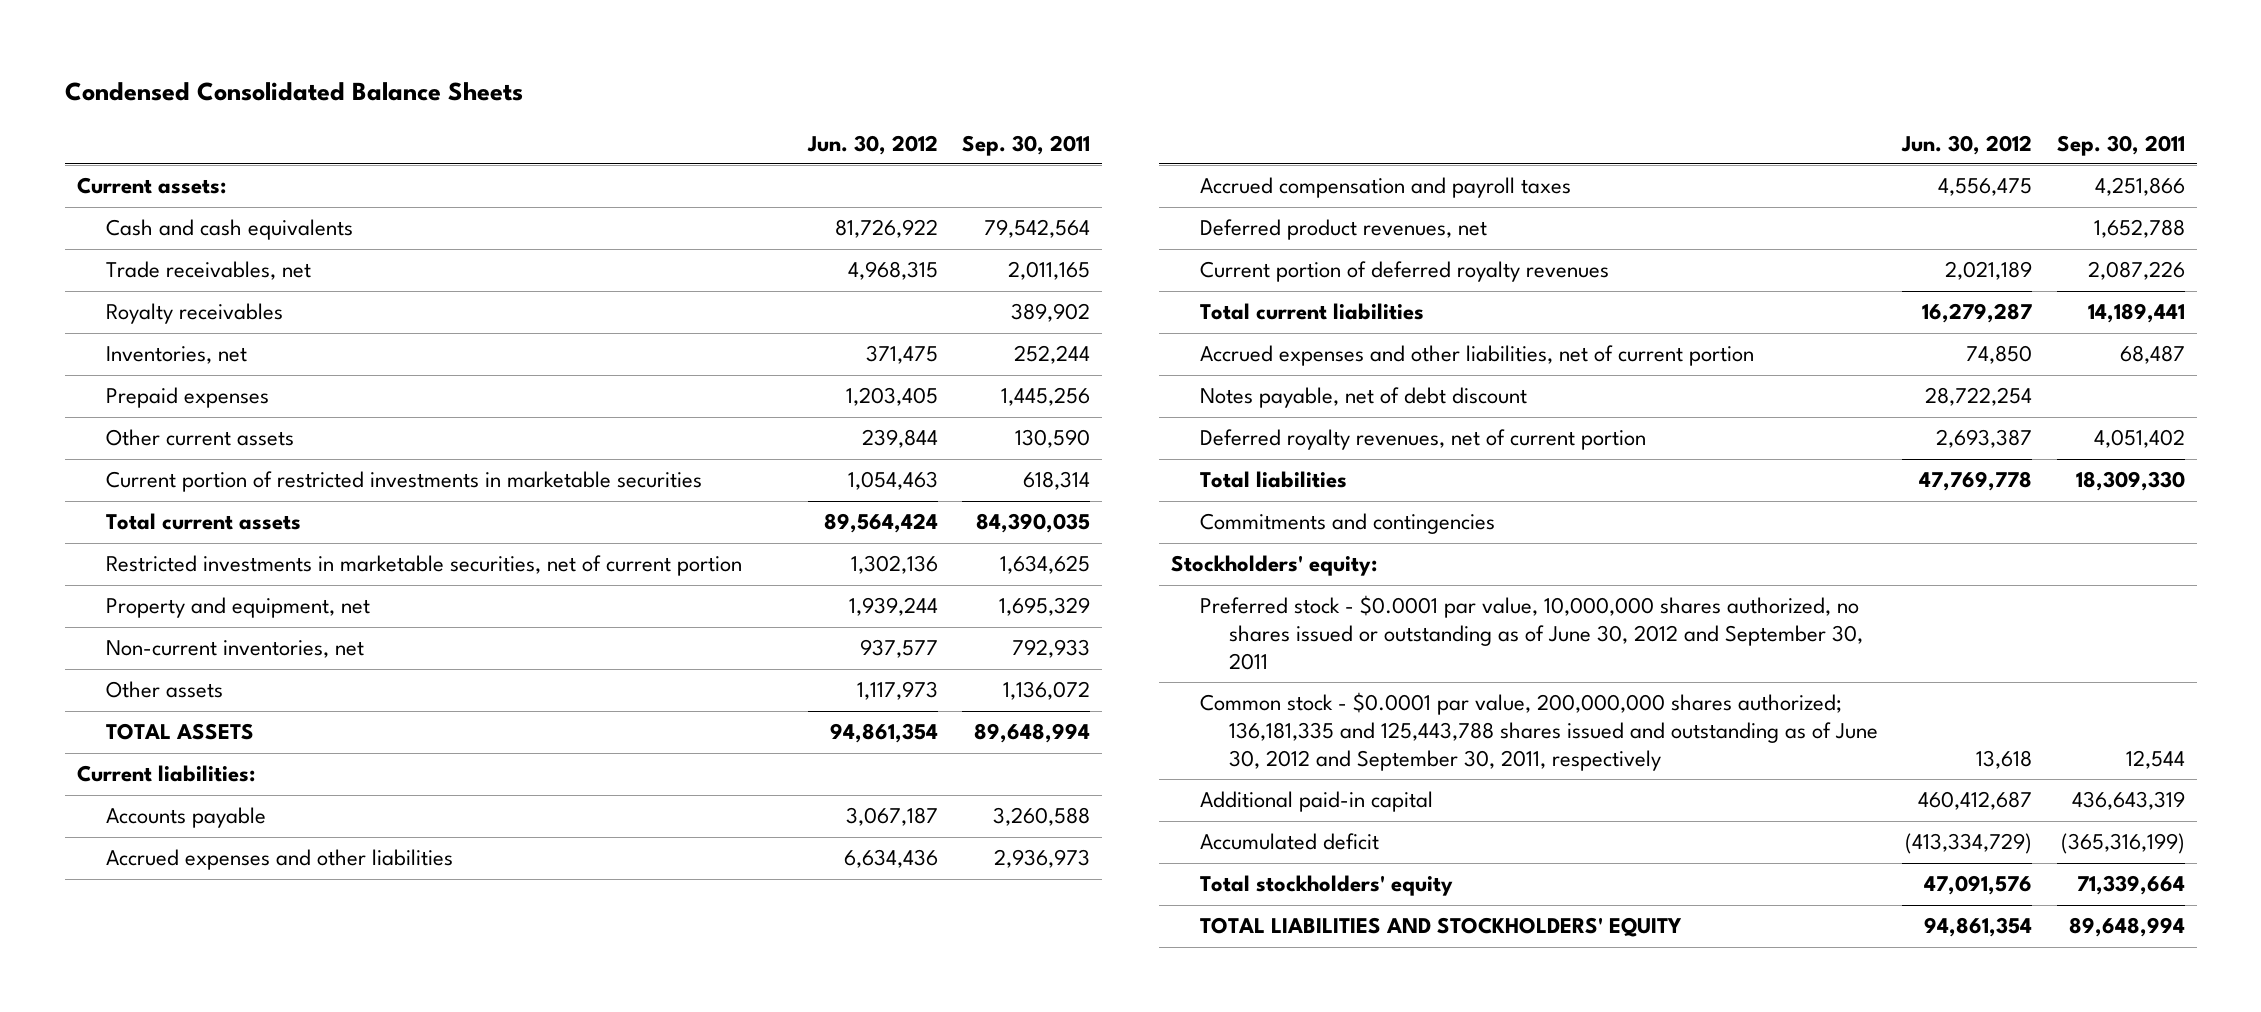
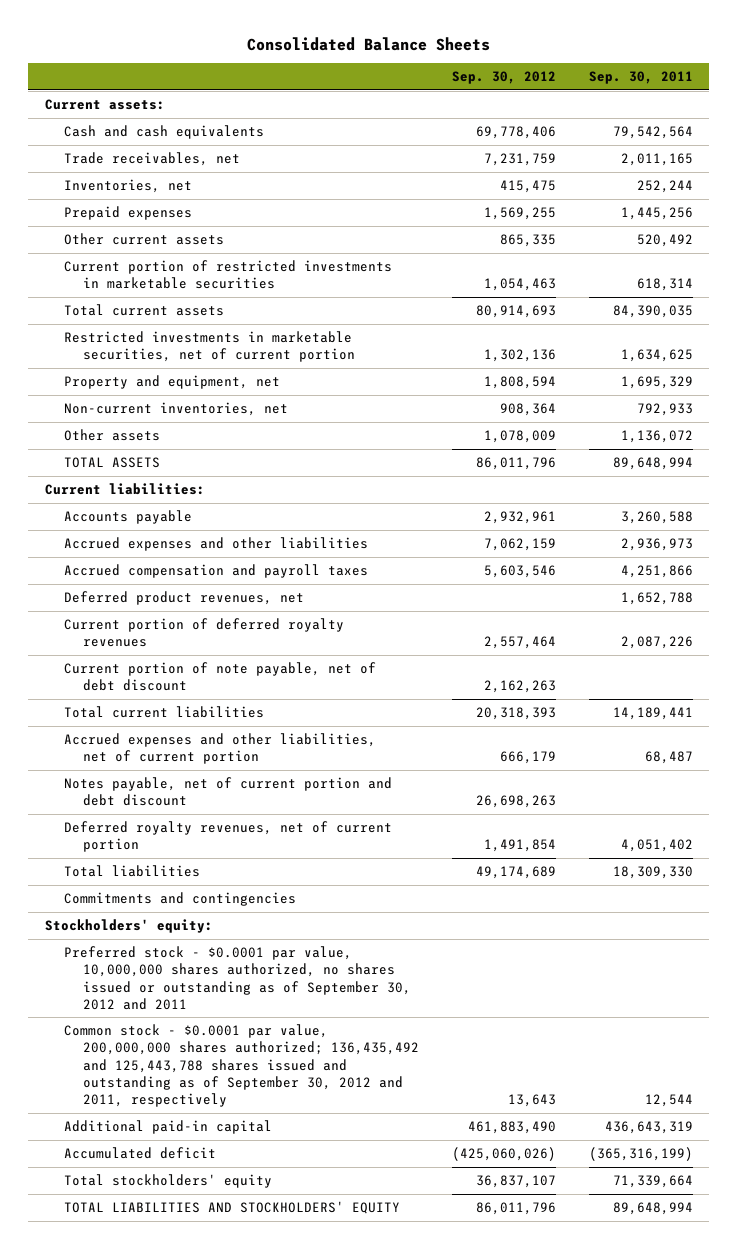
- Condensed Consolidated Balance Sheets
+ Consolidated Balance Sheets
- | Jun. 30, 2012 | Sep. 30, 2011
+ | Sep. 30, 2012 | Sep. 30, 2011
- Royalty receivables | | 389,902
- Other current assets | 239,844 | 130,590
+ Other current assets | 865,335 | 520,492
+ Current portion of note payable, net of debt discount | 2,162,263 |
- Notes payable, net of debt discount | 28,722,254 |
+ Notes payable, net of current portion and debt discount | 26,698,263 |
- Preferred stock - $0.0001 par value, 10,000,000 shares authorized, no shares issued or outstanding as of June 30, 2012 and September 30, 2011
- Common stock - $0.0001 par value, 200,000,000 shares authorized; 136,181,335 and 125,443,788 shares issued and outstanding as of June 30, 2012 and September 30, 2011, respectively | 13,618 | 12,544
+ Preferred stock - $0.0001 par value, 10,000,000 shares authorized, no shares issued or outstanding as of September 30, 2012 and 2011
+ Common stock - $0.0001 par value, 200,000,000 shares authorized; 136,435,492 and 125,443,788 shares issued and outstanding as of September 30, 2012 and 2011, respectively | 13,643 | 12,544

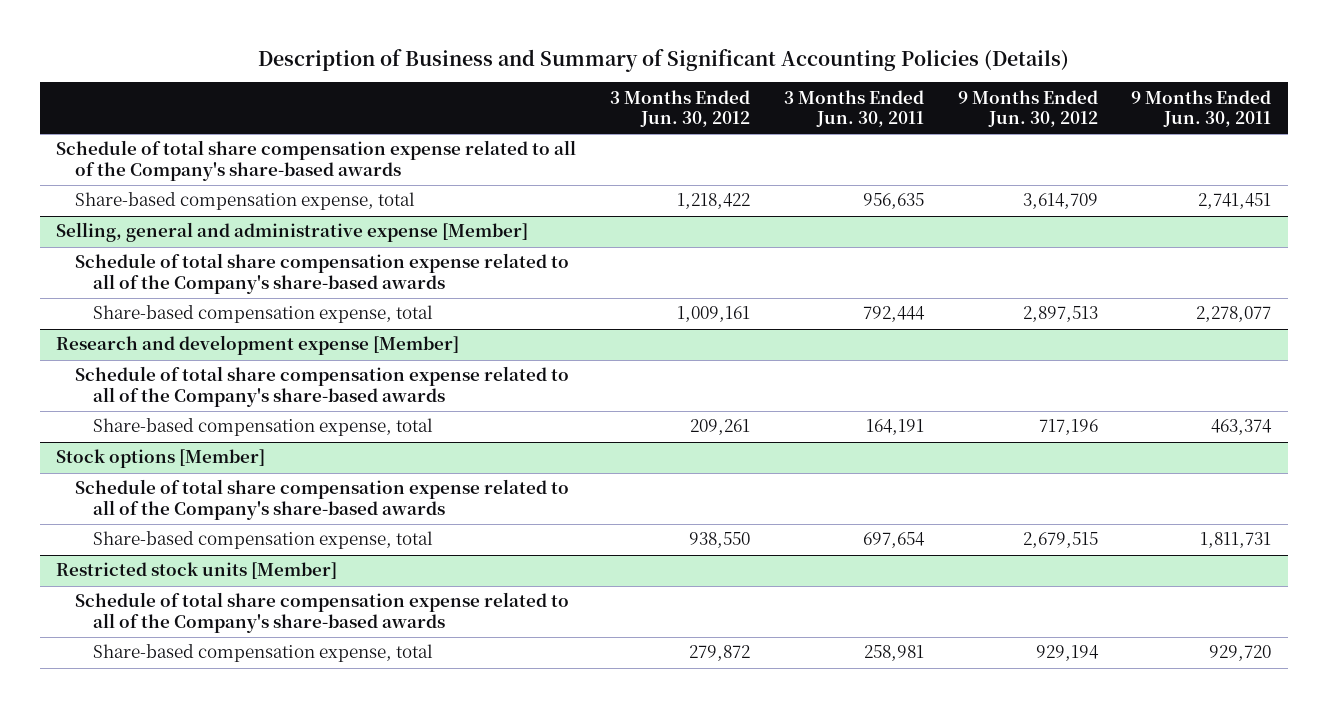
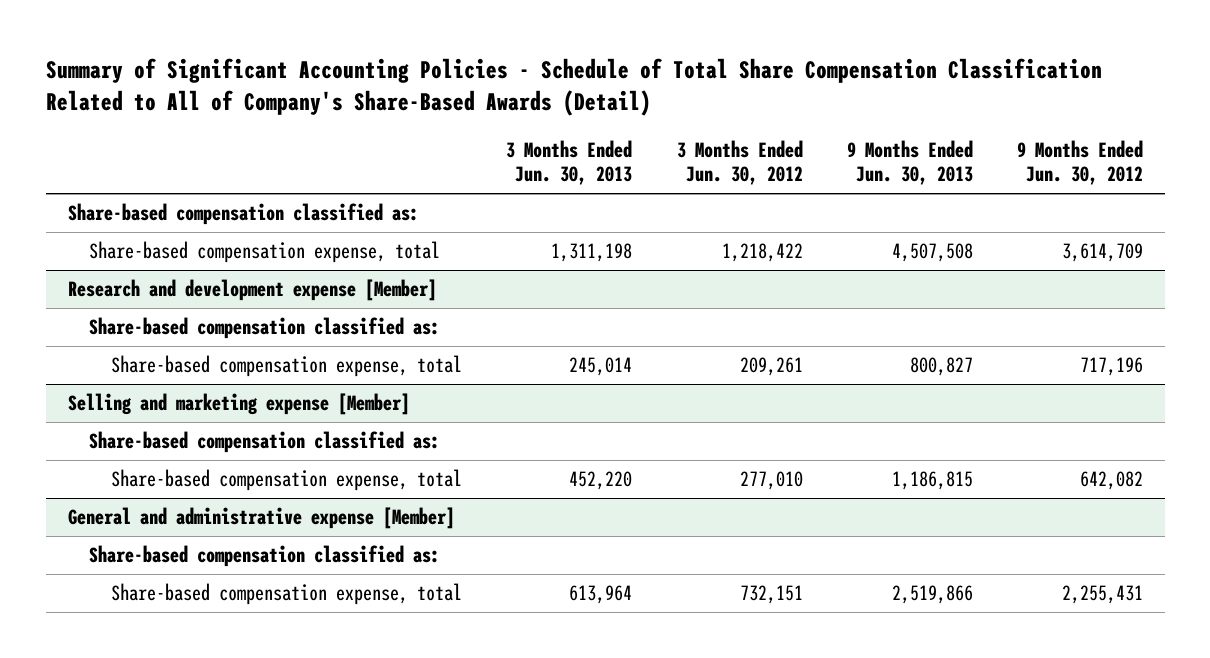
- Description of Business and Summary of Significant Accounting Policies (Details)
+ Summary of Significant Accounting Policies - Schedule of Total Share Compensation Classification Related to All of Company's Share-Based Awards (Detail)
- | 3 Months Ended Jun. 30, 2012 | 3 Months Ended Jun. 30, 2011 | 9 Months Ended Jun. 30, 2012 | 9 Months Ended Jun. 30, 2011
+ | 3 Months Ended Jun. 30, 2013 | 3 Months Ended Jun. 30, 2012 | 9 Months Ended Jun. 30, 2013 | 9 Months Ended Jun. 30, 2012
- Schedule of total share compensation expense related to all of the Company's share-based awards
+ Share-based compensation classified as:
- Selling, general and administrative expense [Member]
- Schedule of total share compensation expense related to all of the Company's share-based awards
- Share-based compensation expense, total | 1,009,161 | 792,444 | 2,897,513 | 2,278,077
@ Research and development expense [Member]
- Schedule of total share compensation expense related to all of the Company's share-based awards
+ Share-based compensation classified as:
- Stock options [Member]
- Schedule of total share compensation expense related to all of the Company's share-based awards
- Share-based compensation expense, total | 938,550 | 697,654 | 2,679,515 | 1,811,731
- Restricted stock units [Member]
- Schedule of total share compensation expense related to all of the Company's share-based awards
- Share-based compensation expense, total | 279,872 | 258,981 | 929,194 | 929,720
+ Selling and marketing expense [Member]
+ Share-based compensation classified as:
+ Share-based compensation expense, total | 452,220 | 277,010 | 1,186,815 | 642,082
+ General and administrative expense [Member]
+ Share-based compensation classified as:
+ Share-based compensation expense, total | 613,964 | 732,151 | 2,519,866 | 2,255,431

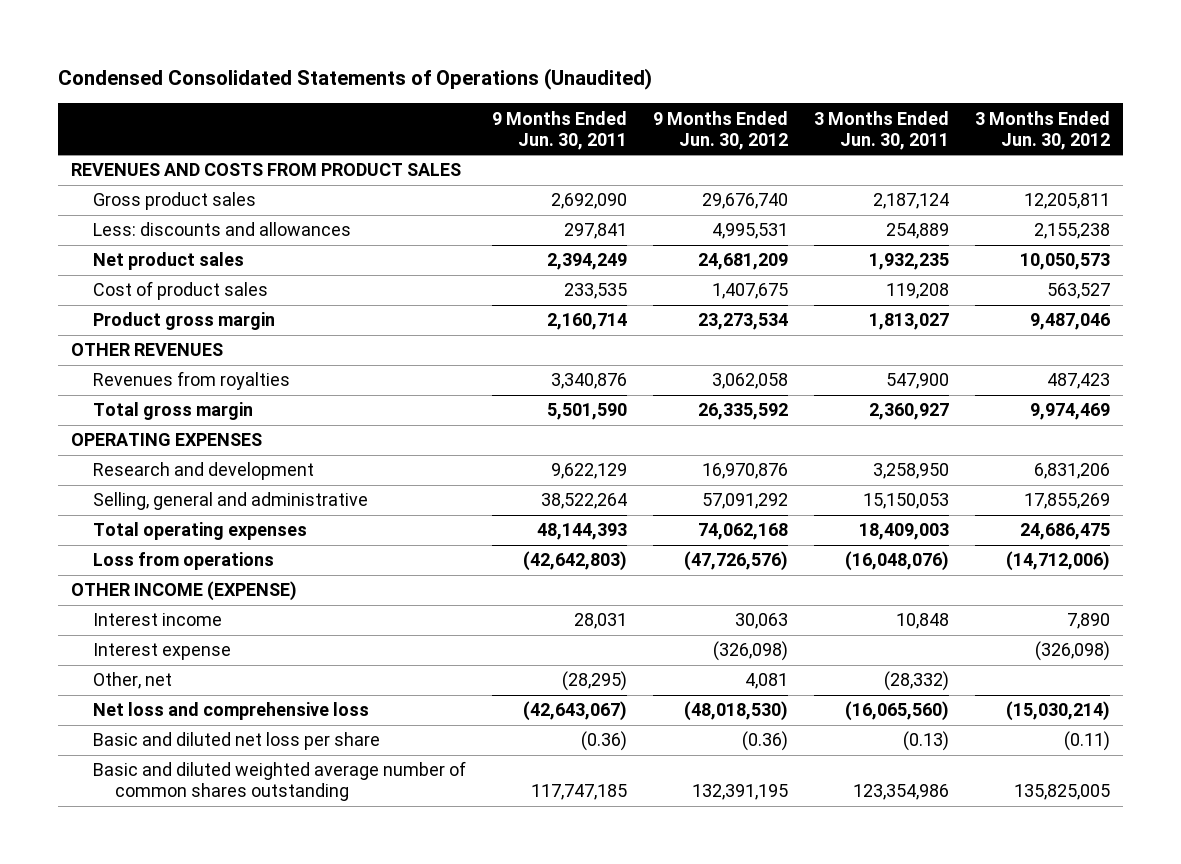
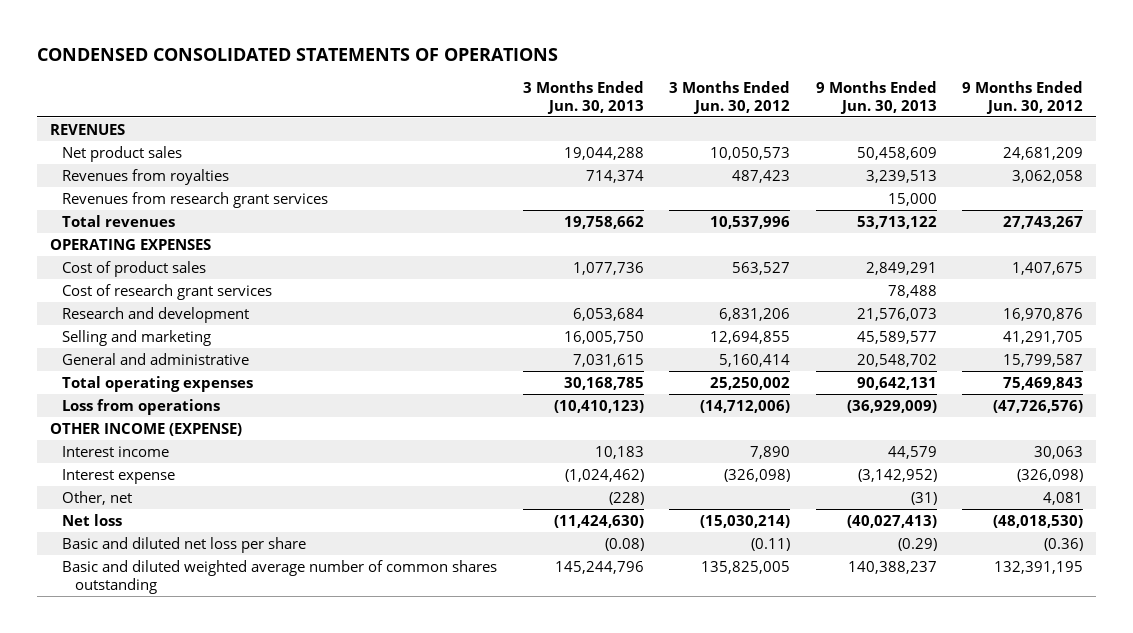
- Condensed Consolidated Statements of Operations (Unaudited)
+ CONDENSED CONSOLIDATED STATEMENTS OF OPERATIONS
- | 9 Months Ended Jun. 30, 2011 | 9 Months Ended Jun. 30, 2012 | 3 Months Ended Jun. 30, 2011 | 3 Months Ended Jun. 30, 2012
+ | 3 Months Ended Jun. 30, 2013 | 3 Months Ended Jun. 30, 2012 | 9 Months Ended Jun. 30, 2013 | 9 Months Ended Jun. 30, 2012
- REVENUES AND COSTS FROM PRODUCT SALES
- Gross product sales | 2,692,090 | 29,676,740 | 2,187,124 | 12,205,811
- Less: discounts and allowances | 297,841 | 4,995,531 | 254,889 | 2,155,238
+ REVENUES
- Product gross margin | 2,160,714 | 23,273,534 | 1,813,027 | 9,487,046
- OTHER REVENUES
- Total gross margin | 5,501,590 | 26,335,592 | 2,360,927 | 9,974,469
+ Revenues from research grant services | | | 15,000 |
+ Total revenues | 19,758,662 | 10,537,996 | 53,713,122 | 27,743,267
moved down: Cost of product sales | 1,077,736 | 563,527 | 2,849,291 | 1,407,675
+ Cost of research grant services | | | 78,488 |
- Selling, general and administrative | 38,522,264 | 57,091,292 | 15,150,053 | 17,855,269
- Total operating expenses | 48,144,393 | 74,062,168 | 18,409,003 | 24,686,475
+ Selling and marketing | 16,005,750 | 12,694,855 | 45,589,577 | 41,291,705
+ General and administrative | 7,031,615 | 5,160,414 | 20,548,702 | 15,799,587
+ Total operating expenses | 30,168,785 | 25,250,002 | 90,642,131 | 75,469,843
- Net loss and comprehensive loss | (42,643,067) | (48,018,530) | (16,065,560) | (15,030,214)
+ Net loss | (11,424,630) | (15,030,214) | (40,027,413) | (48,018,530)

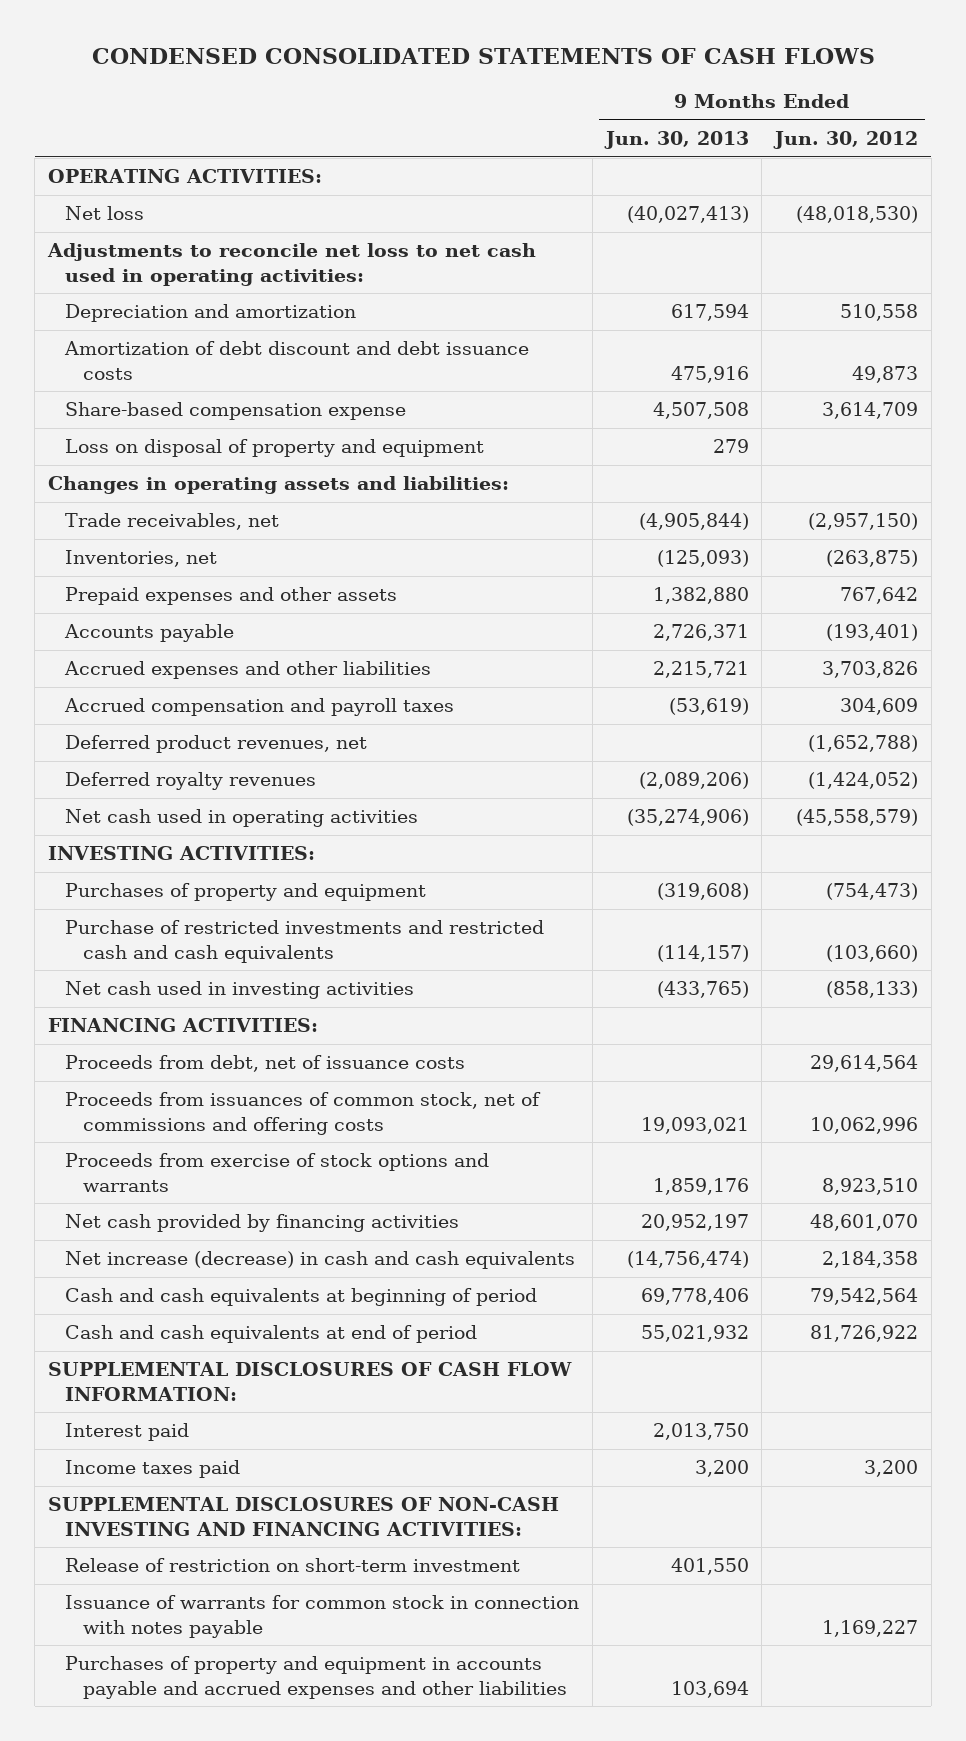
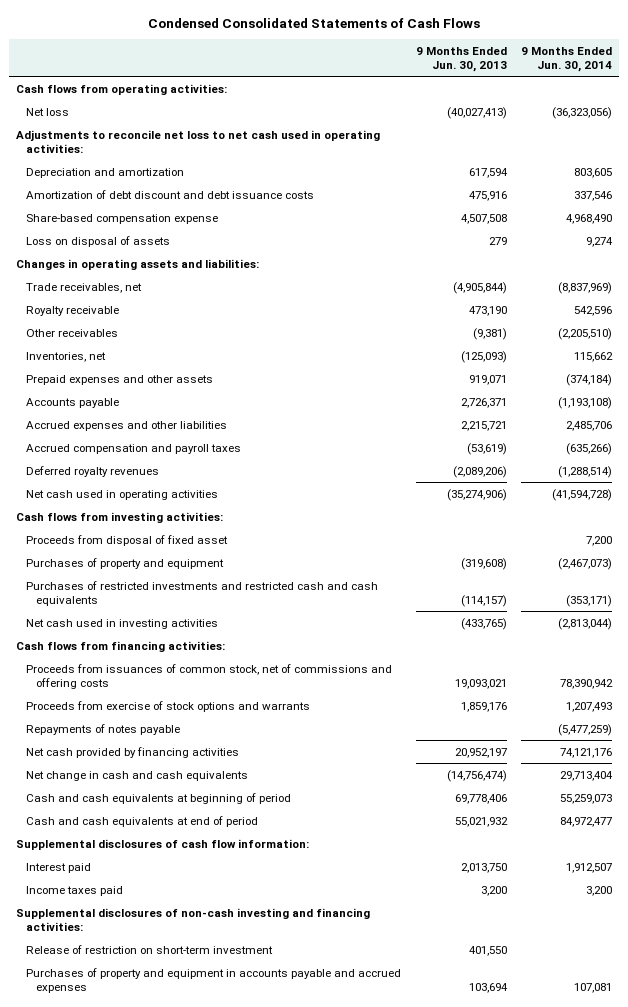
- CONDENSED CONSOLIDATED STATEMENTS OF CASH FLOWS
+ Condensed Consolidated Statements of Cash Flows
- | 9 Months Ended Jun. 30, 2013 | 9 Months Ended Jun. 30, 2012
+ | 9 Months Ended Jun. 30, 2013 | 9 Months Ended Jun. 30, 2014
- OPERATING ACTIVITIES:
+ Cash flows from operating activities:
- Loss on disposal of property and equipment | 279 |
+ Loss on disposal of assets | 279 | 9,274
+ Royalty receivable | 473,190 | 542,596
+ Other receivables | (9,381) | (2,205,510)
- Prepaid expenses and other assets | 1,382,880 | 767,642
+ Prepaid expenses and other assets | 919,071 | (374,184)
- Deferred product revenues, net | | (1,652,788)
- INVESTING ACTIVITIES:
+ Cash flows from investing activities:
+ Proceeds from disposal of fixed asset | | 7,200
- Purchase of restricted investments and restricted cash and cash equivalents | (114,157) | (103,660)
+ Purchases of restricted investments and restricted cash and cash equivalents | (114,157) | (353,171)
- FINANCING ACTIVITIES:
- Proceeds from debt, net of issuance costs | | 29,614,564
+ Cash flows from financing activities:
+ Repayments of notes payable | | (5,477,259)
- Net increase (decrease) in cash and cash equivalents | (14,756,474) | 2,184,358
+ Net change in cash and cash equivalents | (14,756,474) | 29,713,404
- SUPPLEMENTAL DISCLOSURES OF CASH FLOW INFORMATION:
+ Supplemental disclosures of cash flow information:
- SUPPLEMENTAL DISCLOSURES OF NON-CASH INVESTING AND FINANCING ACTIVITIES:
+ Supplemental disclosures of non-cash investing and financing activities:
- Issuance of warrants for common stock in connection with notes payable | | 1,169,227
- Purchases of property and equipment in accounts payable and accrued expenses and other liabilities | 103,694 |
+ Purchases of property and equipment in accounts payable and accrued expenses | 103,694 | 107,081

